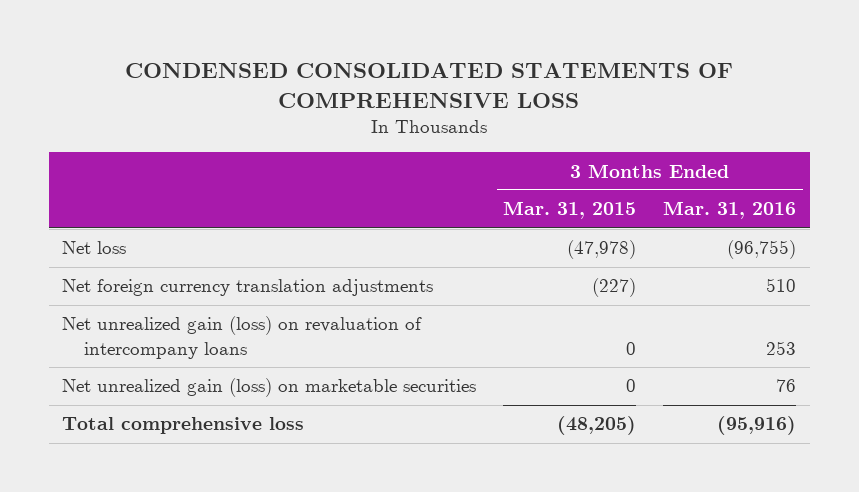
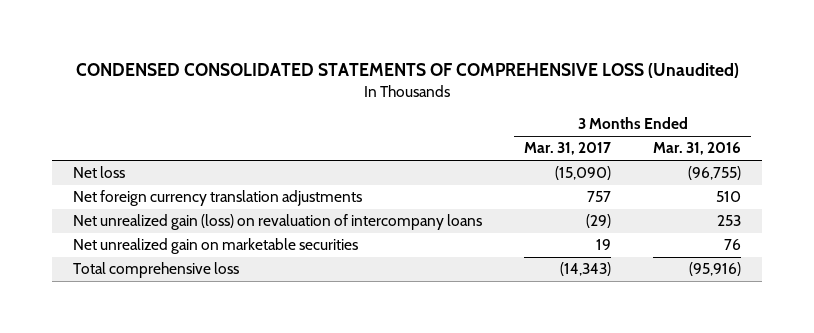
- CONDENSED CONSOLIDATED STATEMENTS OF COMPREHENSIVE LOSS
+ CONDENSED CONSOLIDATED STATEMENTS OF COMPREHENSIVE LOSS (Unaudited)
- | 3 Months Ended Mar. 31, 2015 | 3 Months Ended Mar. 31, 2016
+ | 3 Months Ended Mar. 31, 2017 | 3 Months Ended Mar. 31, 2016
- Net unrealized gain (loss) on marketable securities | 0 | 76
+ Net unrealized gain on marketable securities | 19 | 76

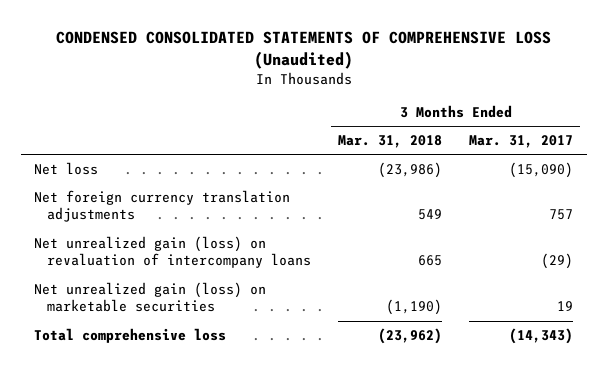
- | 3 Months Ended Mar. 31, 2017 | 3 Months Ended Mar. 31, 2016
+ | 3 Months Ended Mar. 31, 2018 | 3 Months Ended Mar. 31, 2017
- Net unrealized gain on marketable securities | 19 | 76
+ Net unrealized gain (loss) on marketable securities | (1,190) | 19

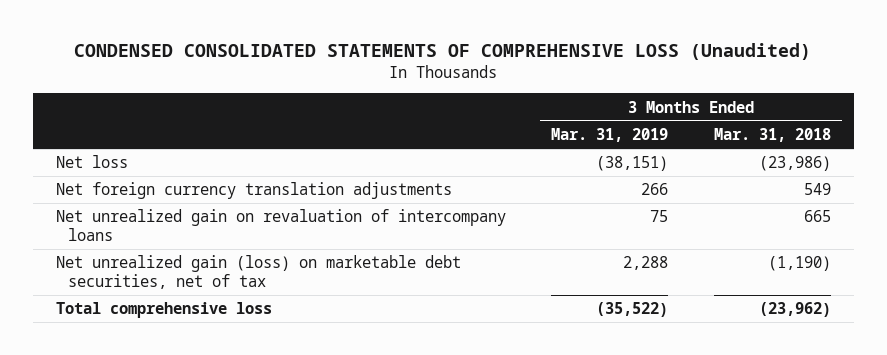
- | 3 Months Ended Mar. 31, 2018 | 3 Months Ended Mar. 31, 2017
+ | 3 Months Ended Mar. 31, 2019 | 3 Months Ended Mar. 31, 2018
- Net unrealized gain (loss) on revaluation of intercompany loans | 665 | (29)
- Net unrealized gain (loss) on marketable securities | (1,190) | 19
+ Net unrealized gain on revaluation of intercompany loans | 75 | 665
+ Net unrealized gain (loss) on marketable debt securities, net of tax | 2,288 | (1,190)

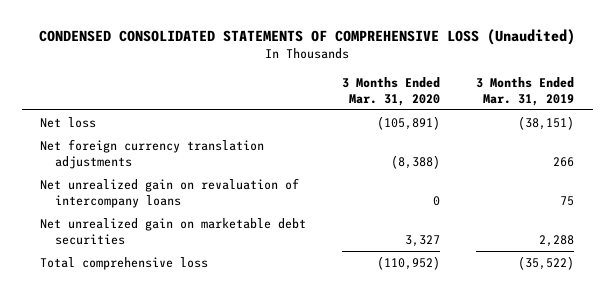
- | 3 Months Ended Mar. 31, 2019 | 3 Months Ended Mar. 31, 2018
+ | 3 Months Ended Mar. 31, 2020 | 3 Months Ended Mar. 31, 2019
- Net unrealized gain (loss) on marketable debt securities, net of tax | 2,288 | (1,190)
+ Net unrealized gain on marketable debt securities | 3,327 | 2,288

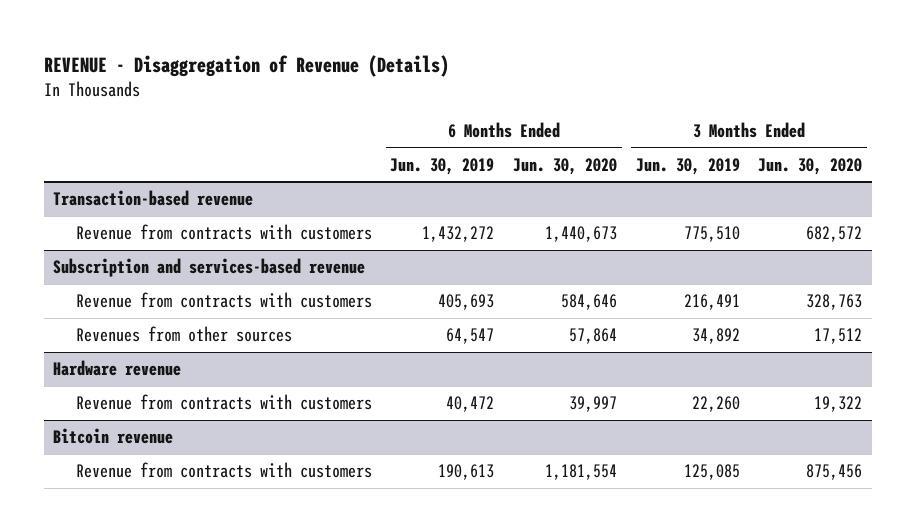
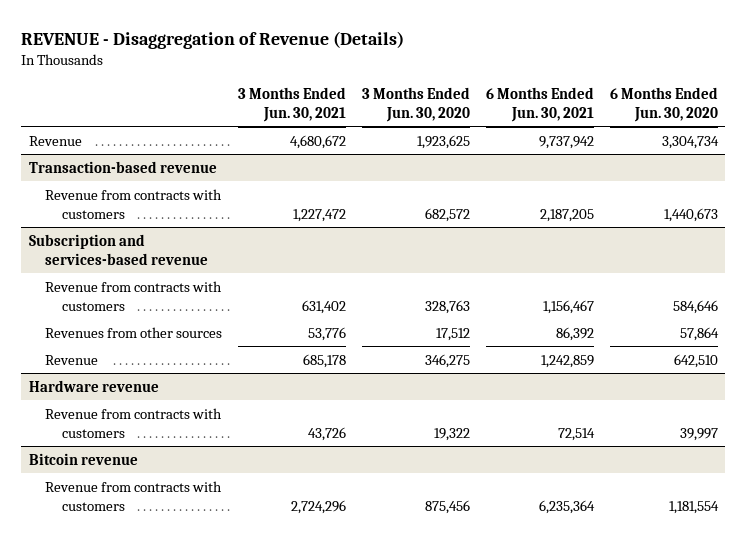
- | 6 Months Ended Jun. 30, 2019 | 6 Months Ended Jun. 30, 2020 | 3 Months Ended Jun. 30, 2019 | 3 Months Ended Jun. 30, 2020
+ | 3 Months Ended Jun. 30, 2021 | 3 Months Ended Jun. 30, 2020 | 6 Months Ended Jun. 30, 2021 | 6 Months Ended Jun. 30, 2020
+ Revenue | 4,680,672 | 1,923,625 | 9,737,942 | 3,304,734
@ Subscription and services-based revenue
+ Revenue | 685,178 | 346,275 | 1,242,859 | 642,510

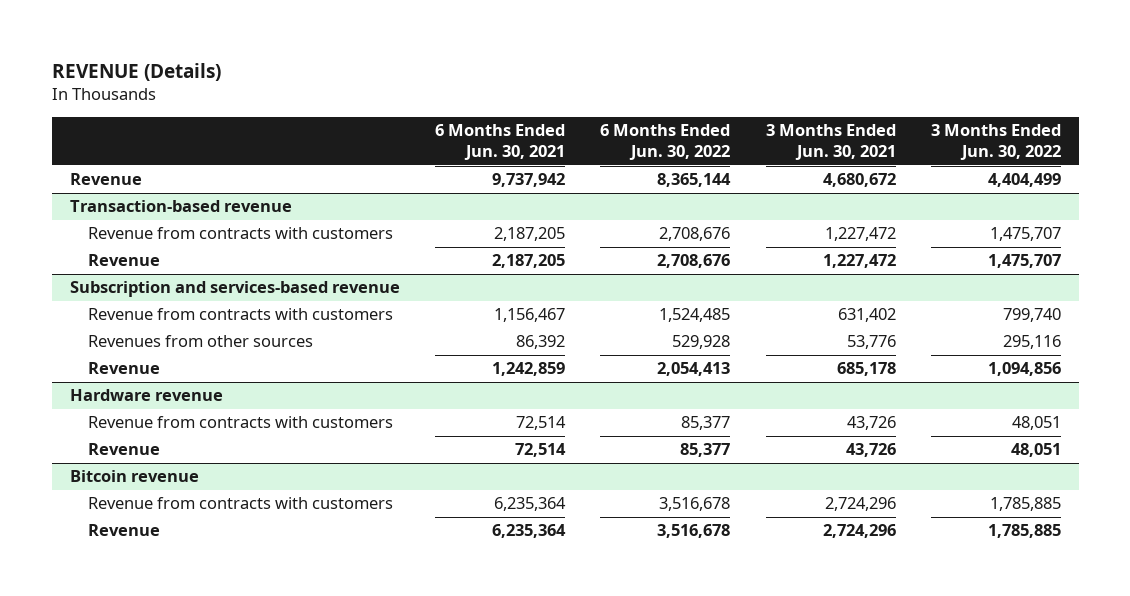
- REVENUE - Disaggregation of Revenue (Details)
+ REVENUE (Details)
- | 3 Months Ended Jun. 30, 2021 | 3 Months Ended Jun. 30, 2020 | 6 Months Ended Jun. 30, 2021 | 6 Months Ended Jun. 30, 2020
+ | 6 Months Ended Jun. 30, 2021 | 6 Months Ended Jun. 30, 2022 | 3 Months Ended Jun. 30, 2021 | 3 Months Ended Jun. 30, 2022
@ Transaction-based revenue
+ Revenue | 2,187,205 | 2,708,676 | 1,227,472 | 1,475,707
@ Hardware revenue
+ Revenue | 72,514 | 85,377 | 43,726 | 48,051
@ Bitcoin revenue
+ Revenue | 6,235,364 | 3,516,678 | 2,724,296 | 1,785,885

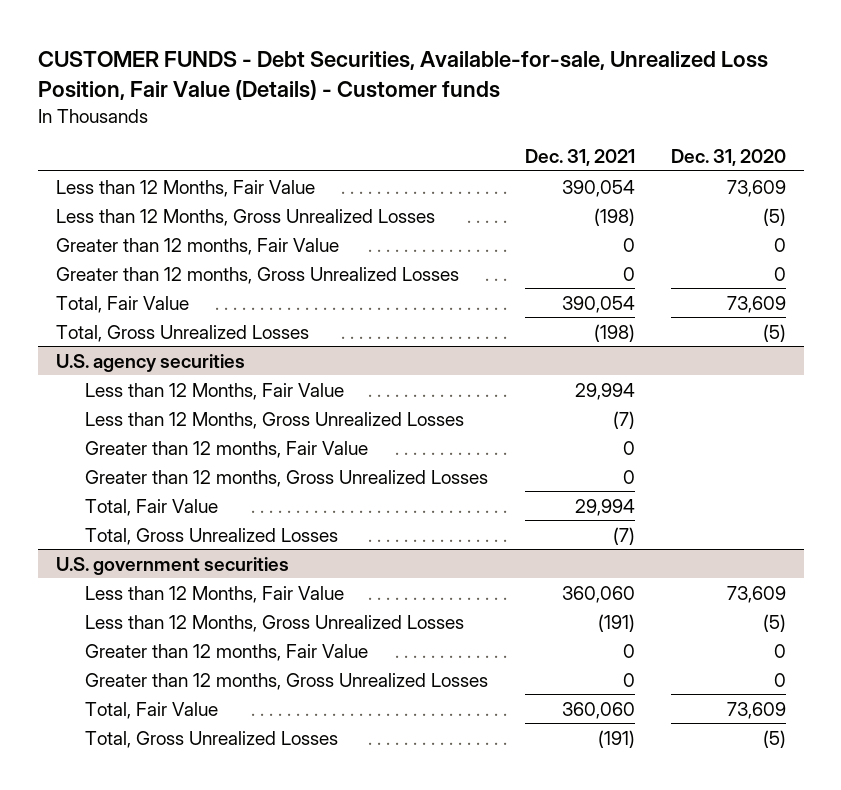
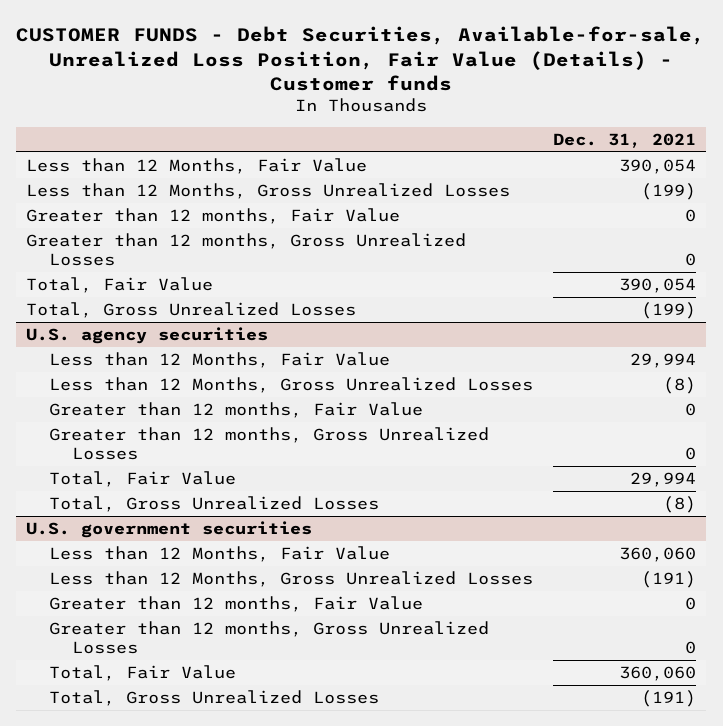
- | Dec. 31, 2021 | Dec. 31, 2020
+ | Dec. 31, 2021
- Less than 12 Months, Gross Unrealized Losses | (198) | (5)
+ Less than 12 Months, Gross Unrealized Losses | (199)
- Total, Gross Unrealized Losses | (198) | (5)
+ Total, Gross Unrealized Losses | (199)
@ U.S. agency securities
- Less than 12 Months, Gross Unrealized Losses | (7) |
+ Less than 12 Months, Gross Unrealized Losses | (8)
- Total, Gross Unrealized Losses | (7) |
+ Total, Gross Unrealized Losses | (8)

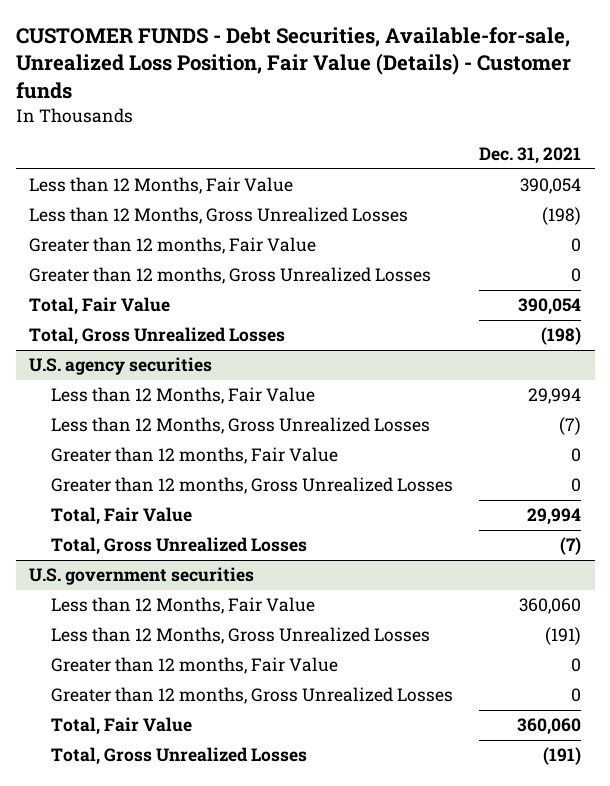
- Less than 12 Months, Gross Unrealized Losses | (199)
+ Less than 12 Months, Gross Unrealized Losses | (198)
- Total, Gross Unrealized Losses | (199)
+ Total, Gross Unrealized Losses | (198)
@ U.S. agency securities
- Less than 12 Months, Gross Unrealized Losses | (8)
+ Less than 12 Months, Gross Unrealized Losses | (7)
- Total, Gross Unrealized Losses | (8)
+ Total, Gross Unrealized Losses | (7)

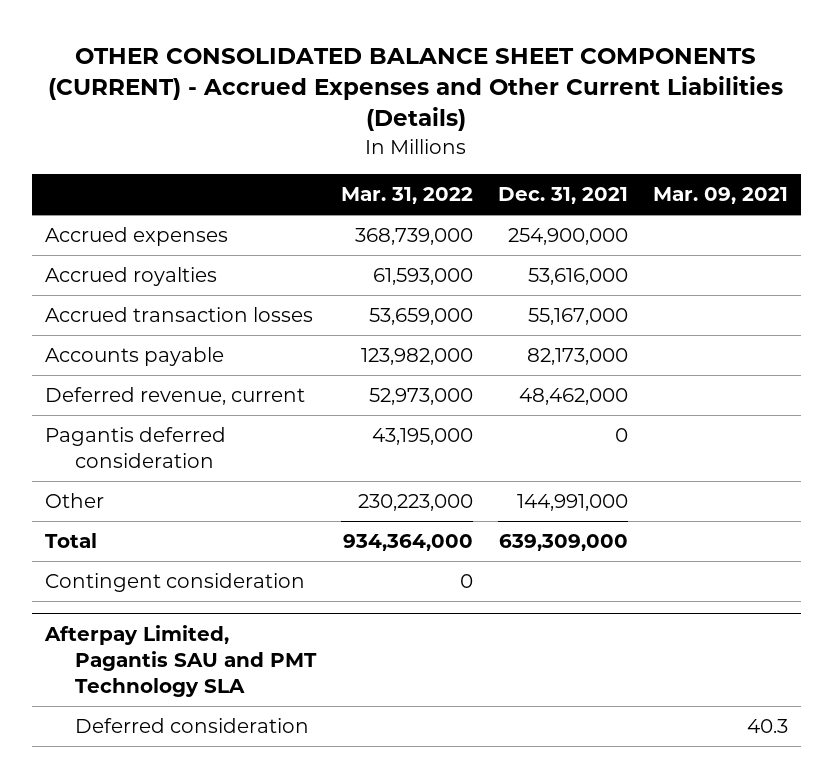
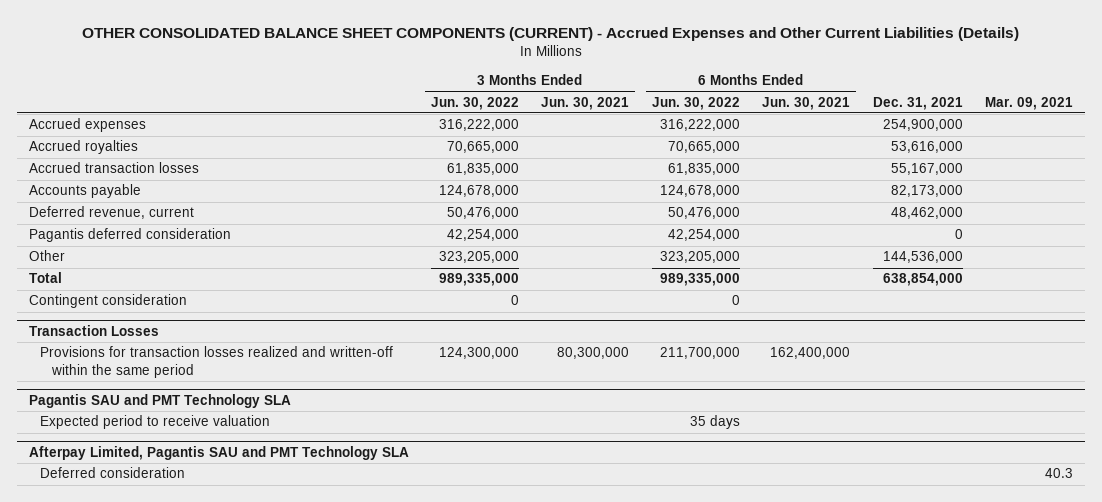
- | Mar. 31, 2022 | Dec. 31, 2021 | Mar. 09, 2021
+ | 3 Months Ended Jun. 30, 2022 | 3 Months Ended Jun. 30, 2021 | 6 Months Ended Jun. 30, 2022 | 6 Months Ended Jun. 30, 2021 | Dec. 31, 2021 | Mar. 09, 2021
- Other | 230,223,000 | 144,991,000 |
- Total | 934,364,000 | 639,309,000 |
+ Other | 323,205,000 | | 323,205,000 | | 144,536,000 |
+ Total | 989,335,000 | | 989,335,000 | | 638,854,000 |
+ Transaction Losses
+ Provisions for transaction losses realized and written-off within the same period | 124,300,000 | 80,300,000 | 211,700,000 | 162,400,000 | |
+ Pagantis SAU and PMT Technology SLA
+ Expected period to receive valuation | | | 35 days | | |

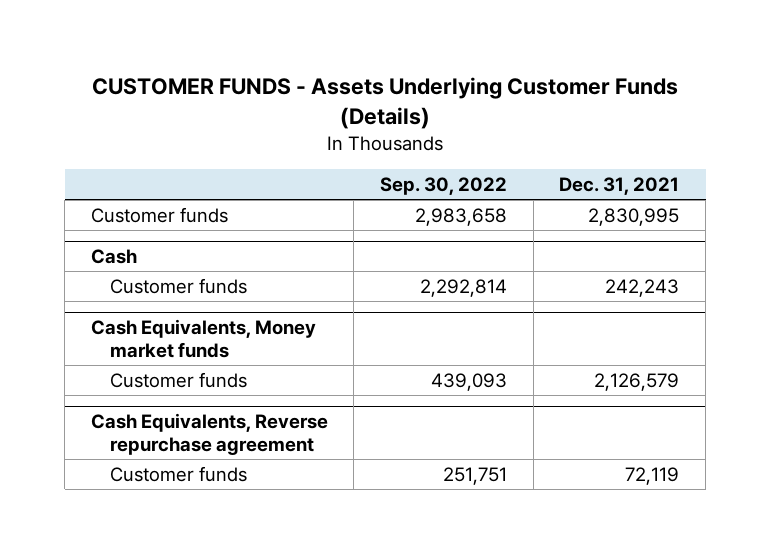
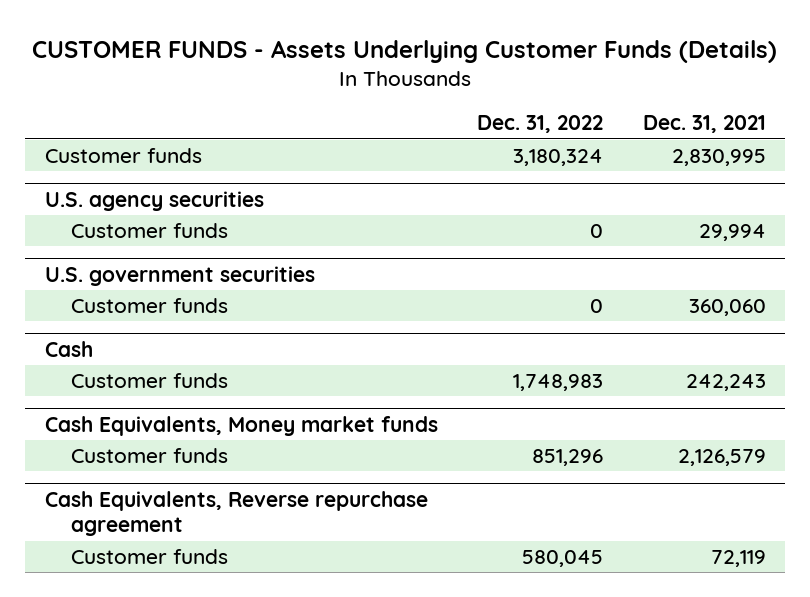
- | Sep. 30, 2022 | Dec. 31, 2021
+ | Dec. 31, 2022 | Dec. 31, 2021
+ U.S. agency securities
+ Customer funds | 0 | 29,994
+ U.S. government securities
+ Customer funds | 0 | 360,060

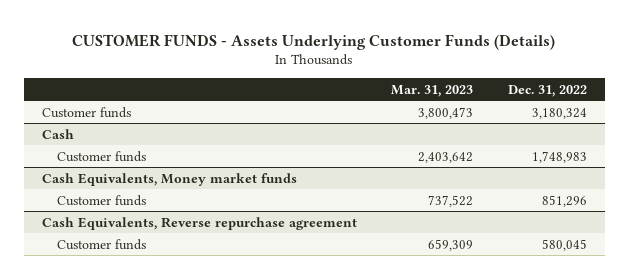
- | Dec. 31, 2022 | Dec. 31, 2021
+ | Mar. 31, 2023 | Dec. 31, 2022
- U.S. agency securities
- Customer funds | 0 | 29,994
- U.S. government securities
- Customer funds | 0 | 360,060

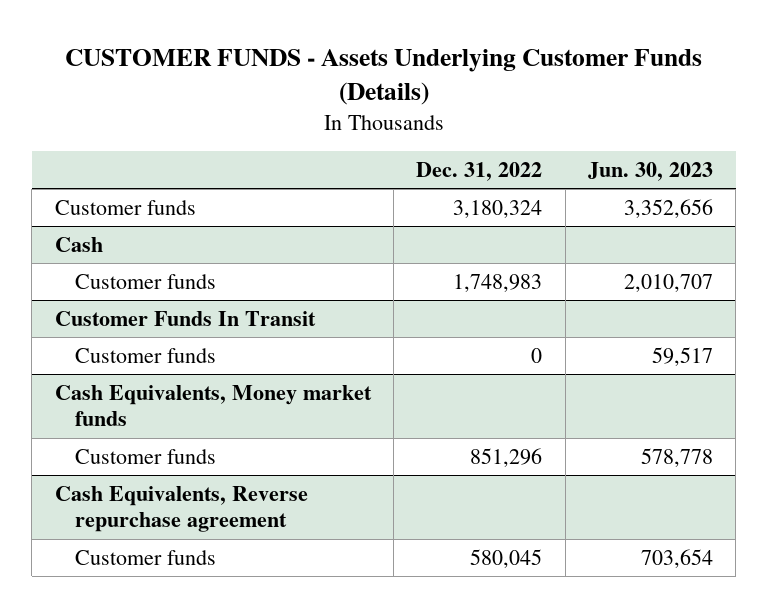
- | Mar. 31, 2023 | Dec. 31, 2022
+ | Dec. 31, 2022 | Jun. 30, 2023
+ Customer Funds In Transit
+ Customer funds | 0 | 59,517

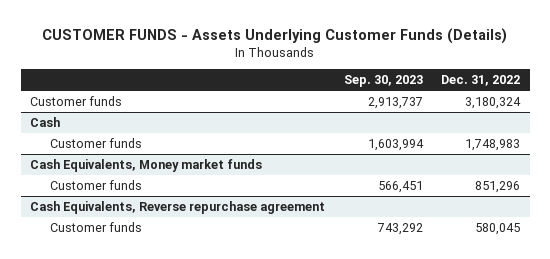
- | Dec. 31, 2022 | Jun. 30, 2023
+ | Sep. 30, 2023 | Dec. 31, 2022
- Customer Funds In Transit
- Customer funds | 0 | 59,517

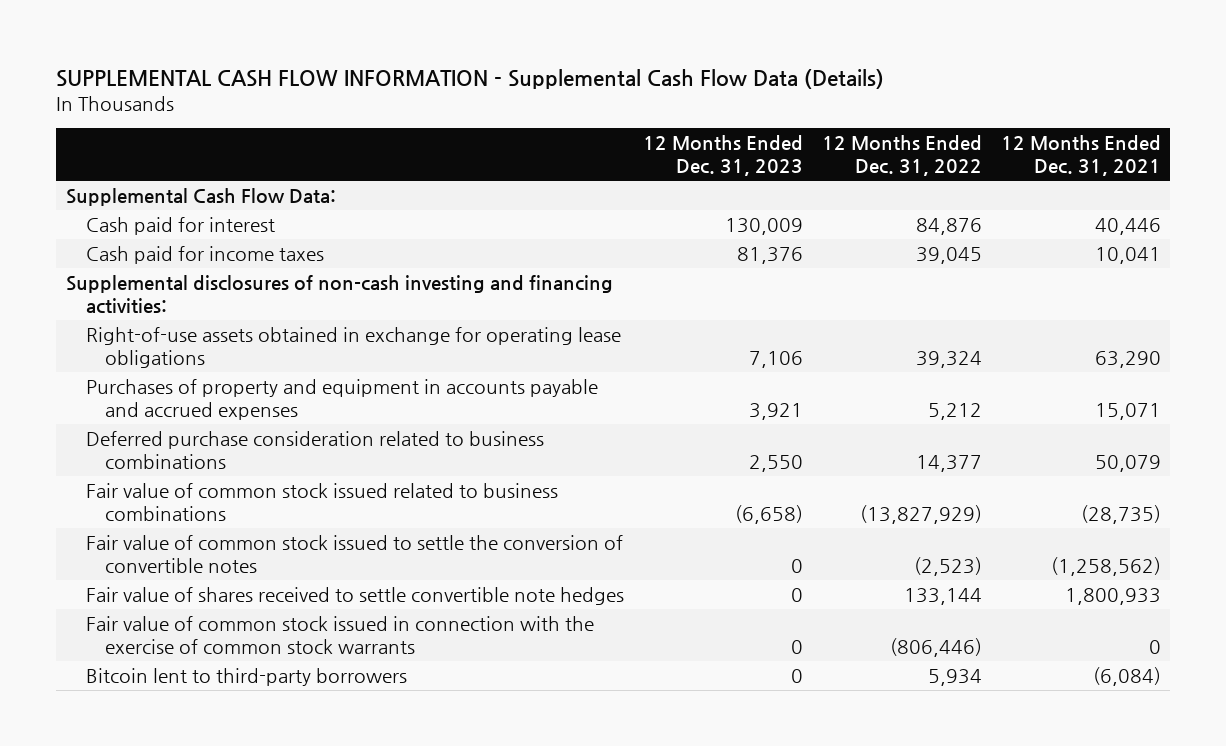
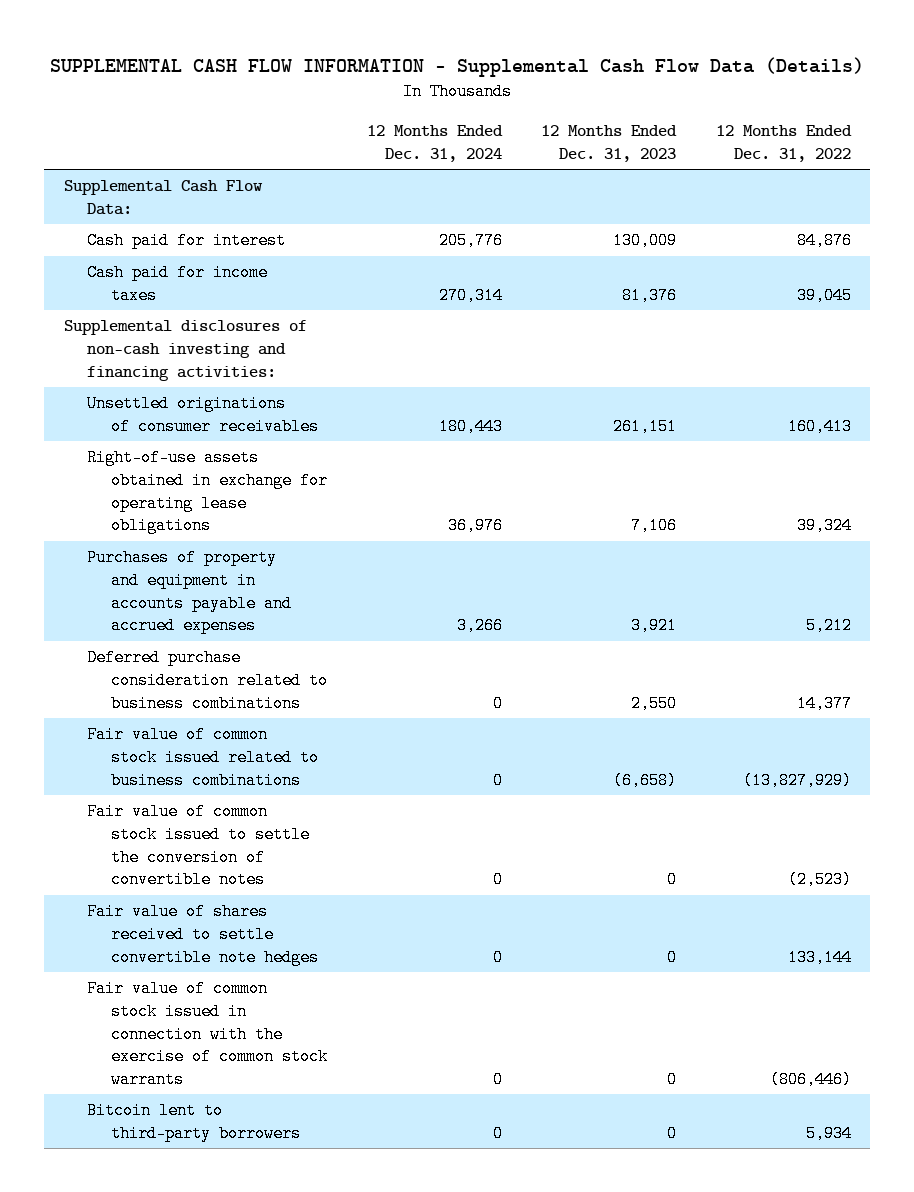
- | 12 Months Ended Dec. 31, 2023 | 12 Months Ended Dec. 31, 2022 | 12 Months Ended Dec. 31, 2021
+ | 12 Months Ended Dec. 31, 2024 | 12 Months Ended Dec. 31, 2023 | 12 Months Ended Dec. 31, 2022
+ Unsettled originations of consumer receivables | 180,443 | 261,151 | 160,413

